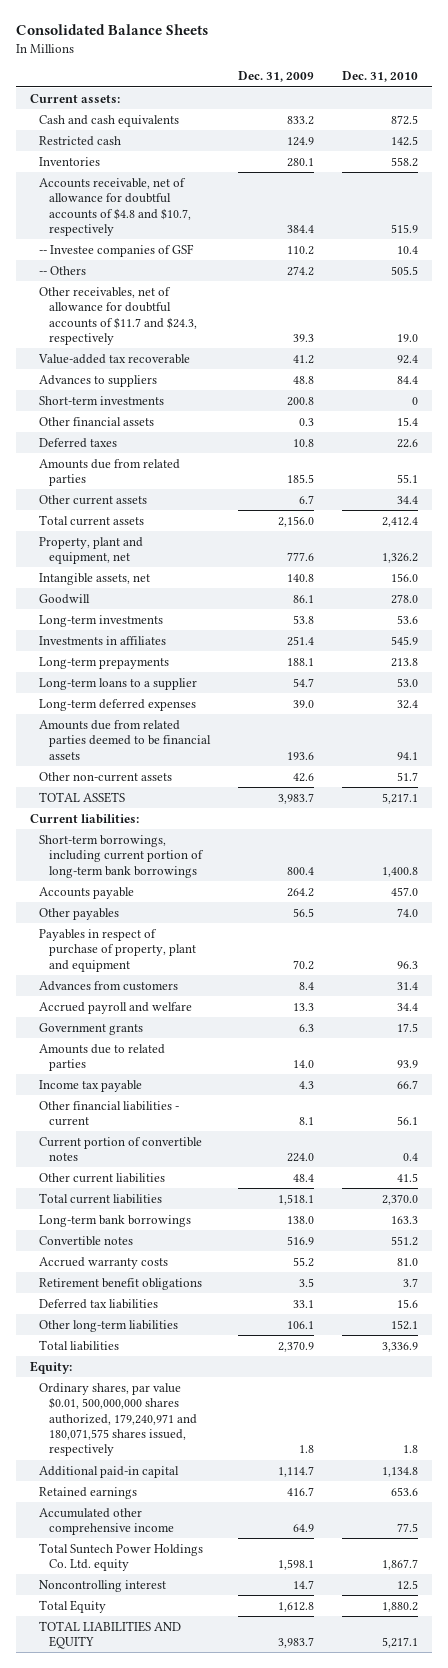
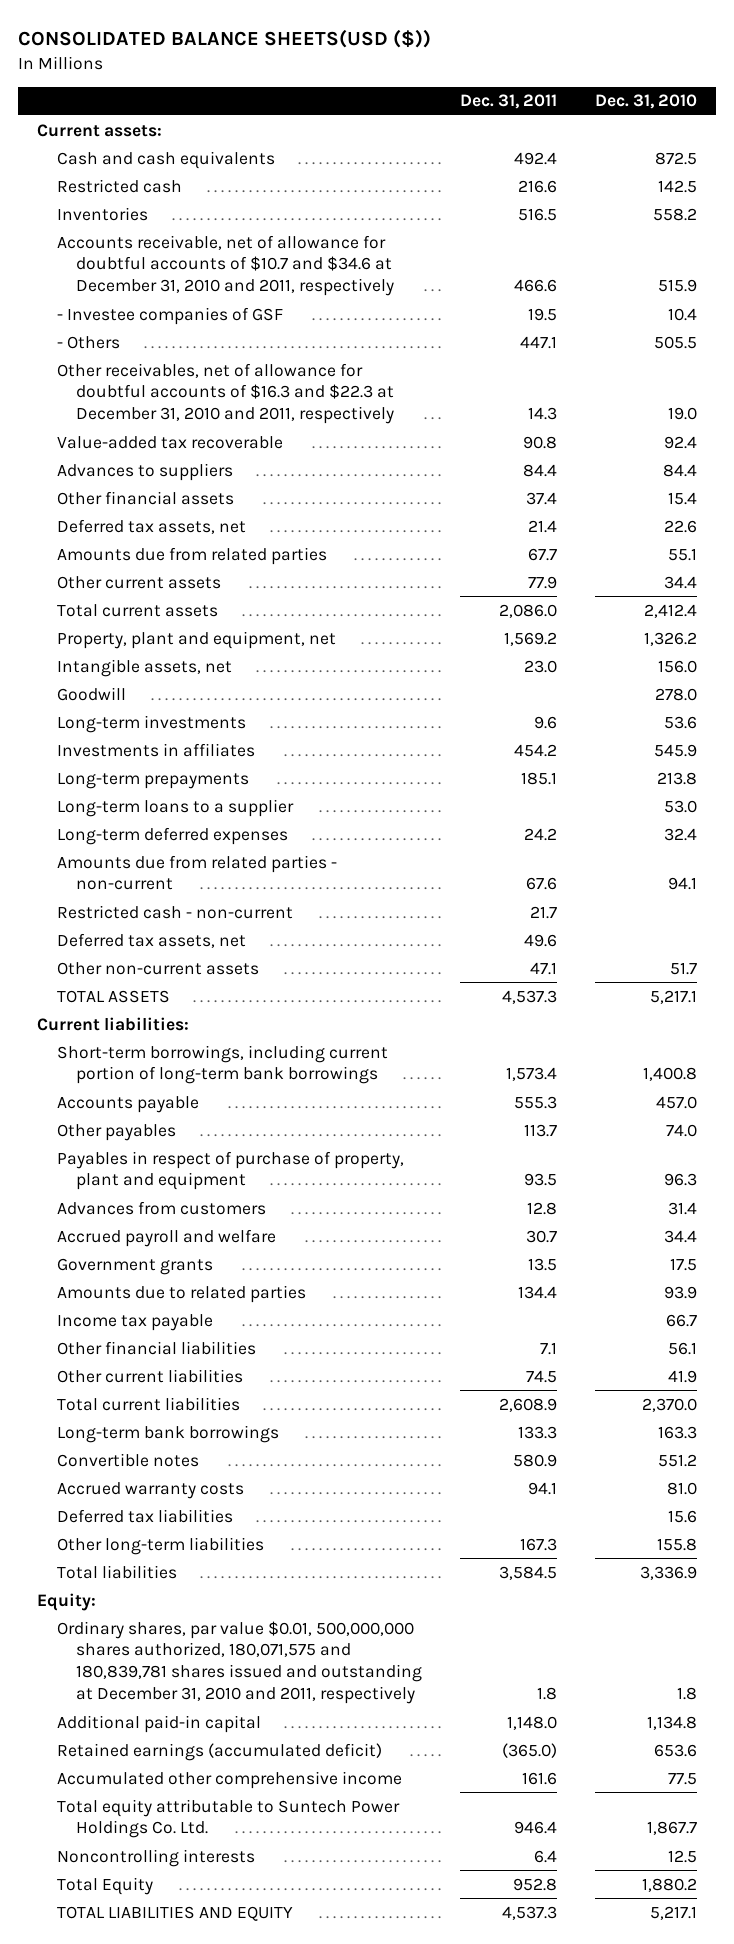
- Consolidated Balance Sheets
+ CONSOLIDATED BALANCE SHEETS(USD ($))
- | Dec. 31, 2009 | Dec. 31, 2010
+ | Dec. 31, 2011 | Dec. 31, 2010
- Accounts receivable, net of allowance for doubtful accounts of $4.8 and $10.7, respectively | 384.4 | 515.9
- -- Investee companies of GSF | 110.2 | 10.4
- -- Others | 274.2 | 505.5
- Other receivables, net of allowance for doubtful accounts of $11.7 and $24.3, respectively | 39.3 | 19.0
+ Accounts receivable, net of allowance for doubtful accounts of $10.7 and $34.6 at December 31, 2010 and 2011, respectively | 466.6 | 515.9
+ - Investee companies of GSF | 19.5 | 10.4
+ - Others | 447.1 | 505.5
+ Other receivables, net of allowance for doubtful accounts of $16.3 and $22.3 at December 31, 2010 and 2011, respectively | 14.3 | 19.0
- Short-term investments | 200.8 | 0
- Deferred taxes | 10.8 | 22.6
+ Deferred tax assets, net | 21.4 | 22.6
- Amounts due from related parties deemed to be financial assets | 193.6 | 94.1
+ Amounts due from related parties - non-current | 67.6 | 94.1
+ Restricted cash - non-current | 21.7 |
+ Deferred tax assets, net | 49.6 |
- Other financial liabilities - current | 8.1 | 56.1
- Current portion of convertible notes | 224.0 | 0.4
- Other current liabilities | 48.4 | 41.5
+ Other financial liabilities | 7.1 | 56.1
+ Other current liabilities | 74.5 | 41.9
- Retirement benefit obligations | 3.5 | 3.7
- Other long-term liabilities | 106.1 | 152.1
+ Other long-term liabilities | 167.3 | 155.8
- Ordinary shares, par value $0.01, 500,000,000 shares authorized, 179,240,971 and 180,071,575 shares issued, respectively | 1.8 | 1.8
+ Ordinary shares, par value $0.01, 500,000,000 shares authorized, 180,071,575 and 180,839,781 shares issued and outstanding at December 31, 2010 and 2011, respectively | 1.8 | 1.8
- Retained earnings | 416.7 | 653.6
+ Retained earnings (accumulated deficit) | (365.0) | 653.6
- Total Suntech Power Holdings Co. Ltd. equity | 1,598.1 | 1,867.7
- Noncontrolling interest | 14.7 | 12.5
+ Total equity attributable to Suntech Power Holdings Co. Ltd. | 946.4 | 1,867.7
+ Noncontrolling interests | 6.4 | 12.5

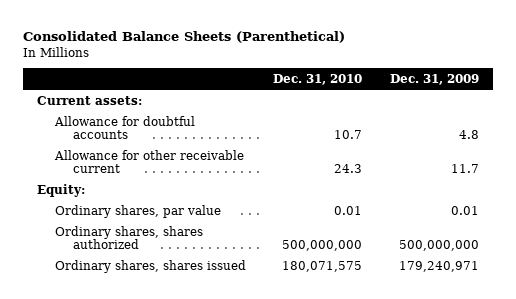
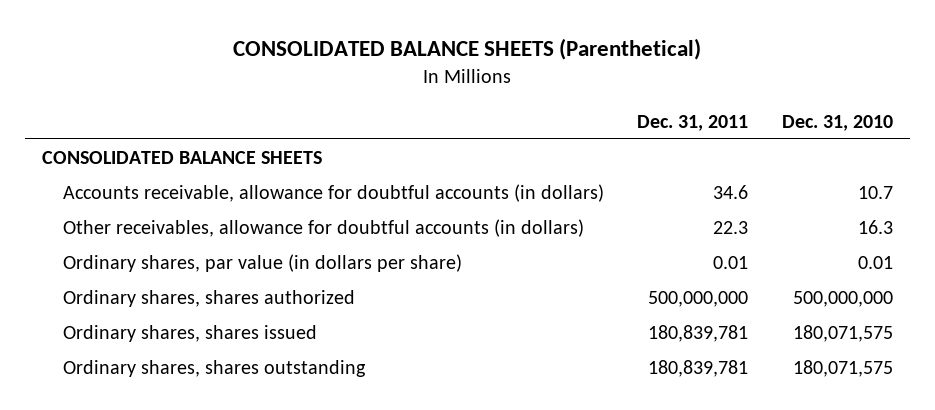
- Consolidated Balance Sheets (Parenthetical)
+ CONSOLIDATED BALANCE SHEETS (Parenthetical)
- | Dec. 31, 2010 | Dec. 31, 2009
+ | Dec. 31, 2011 | Dec. 31, 2010
- Current assets:
- Allowance for doubtful accounts | 10.7 | 4.8
- Allowance for other receivable current | 24.3 | 11.7
- Equity:
- Ordinary shares, par value | 0.01 | 0.01
+ CONSOLIDATED BALANCE SHEETS
+ Accounts receivable, allowance for doubtful accounts (in dollars) | 34.6 | 10.7
+ Other receivables, allowance for doubtful accounts (in dollars) | 22.3 | 16.3
+ Ordinary shares, par value (in dollars per share) | 0.01 | 0.01
+ Ordinary shares, shares outstanding | 180,839,781 | 180,071,575

